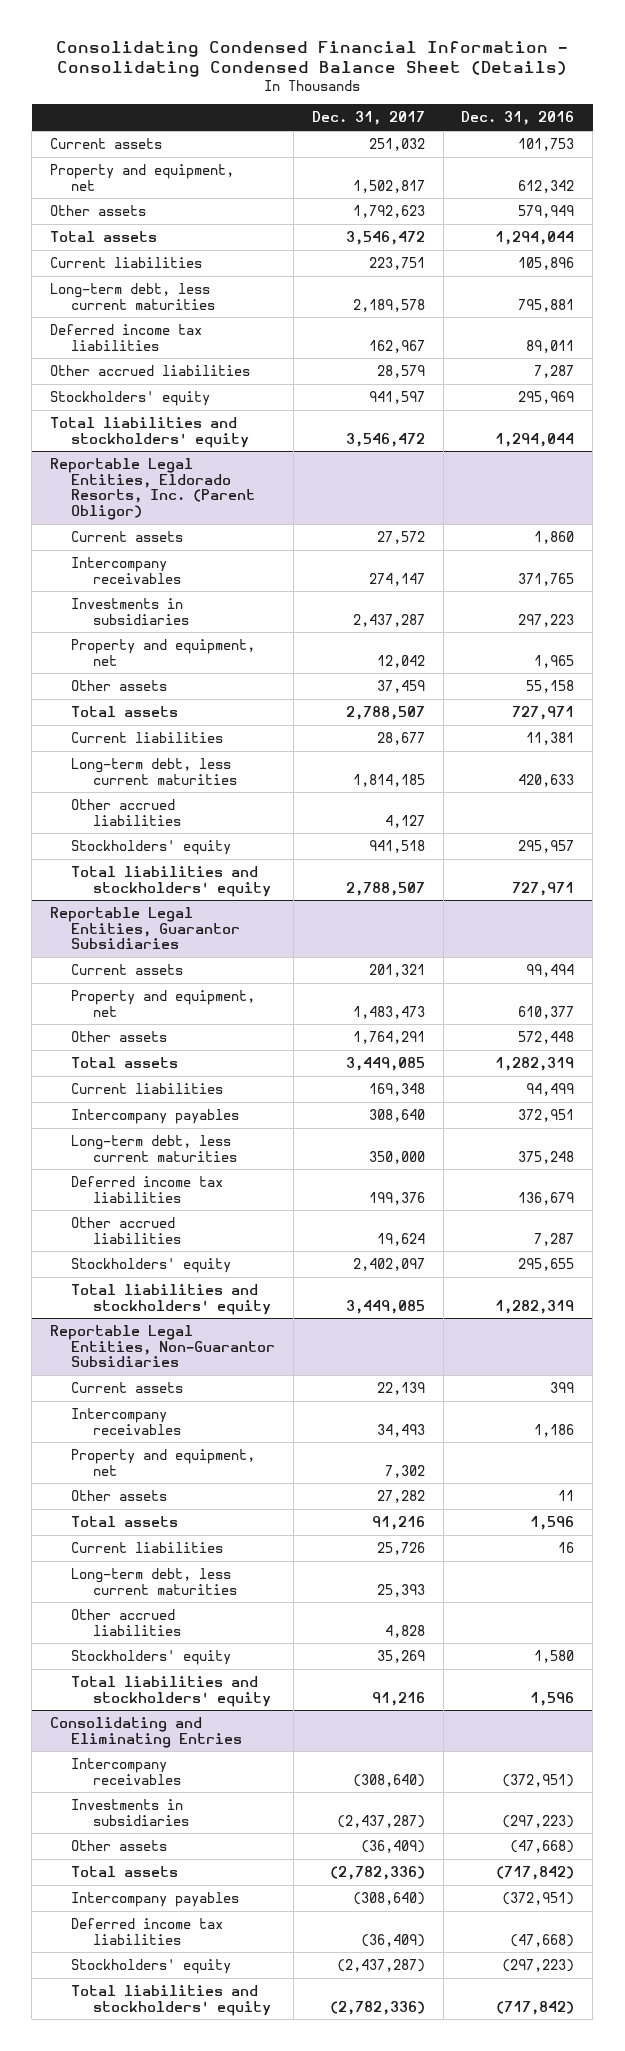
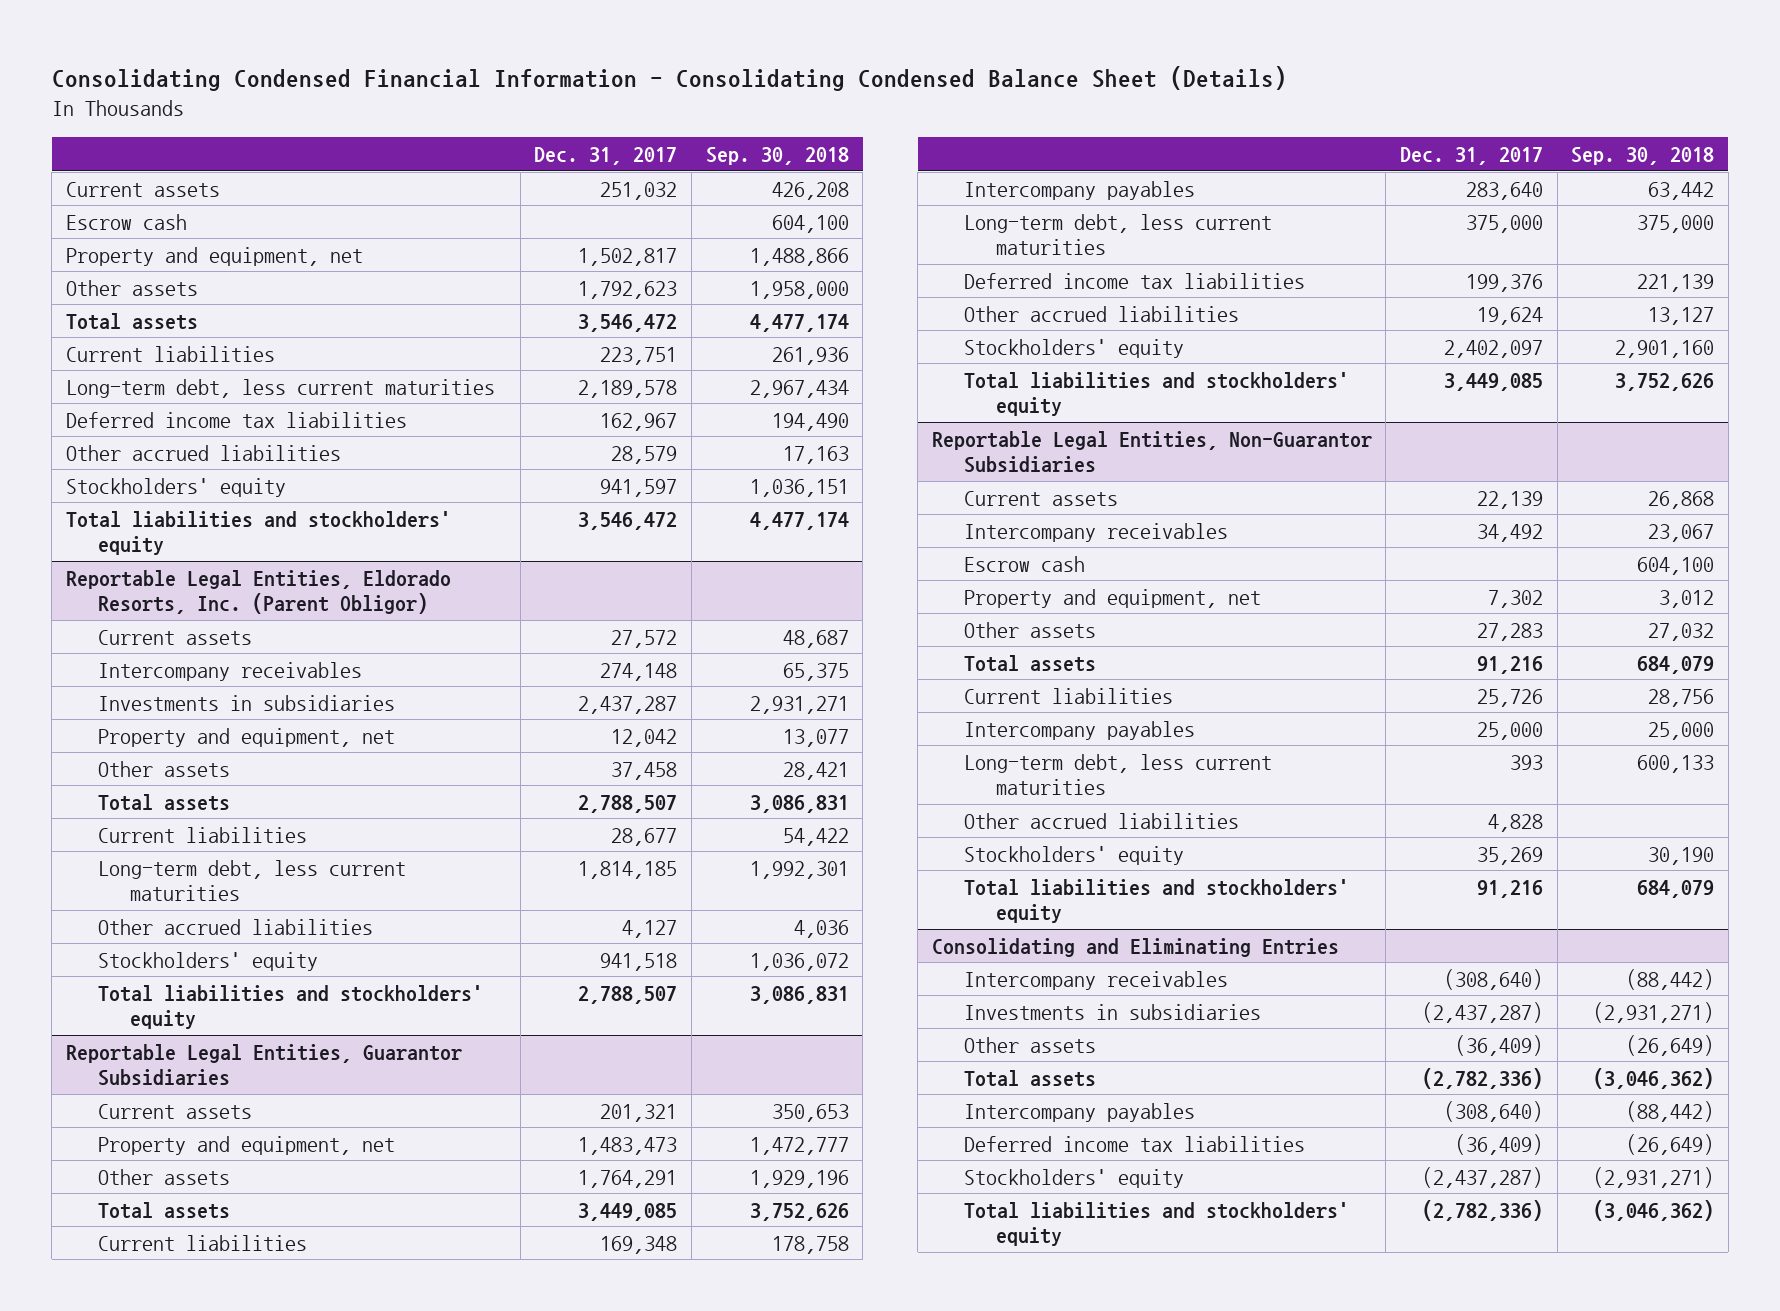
- | Dec. 31, 2017 | Dec. 31, 2016
+ | Dec. 31, 2017 | Sep. 30, 2018
+ Escrow cash | | 604,100
@ Reportable Legal Entities, Eldorado Resorts, Inc. (Parent Obligor)
- Intercompany receivables | 274,147 | 371,765
+ Intercompany receivables | 274,148 | 65,375
- Other assets | 37,459 | 55,158
+ Other assets | 37,458 | 28,421
@ Reportable Legal Entities, Guarantor Subsidiaries
- Intercompany payables | 308,640 | 372,951
- Long-term debt, less current maturities | 350,000 | 375,248
+ Intercompany payables | 283,640 | 63,442
+ Long-term debt, less current maturities | 375,000 | 375,000
@ Reportable Legal Entities, Non-Guarantor Subsidiaries
- Intercompany receivables | 34,493 | 1,186
+ Intercompany receivables | 34,492 | 23,067
+ Escrow cash | | 604,100
- Other assets | 27,282 | 11
+ Other assets | 27,283 | 27,032
- Long-term debt, less current maturities | 25,393 |
+ Intercompany payables | 25,000 | 25,000
+ Long-term debt, less current maturities | 393 | 600,133

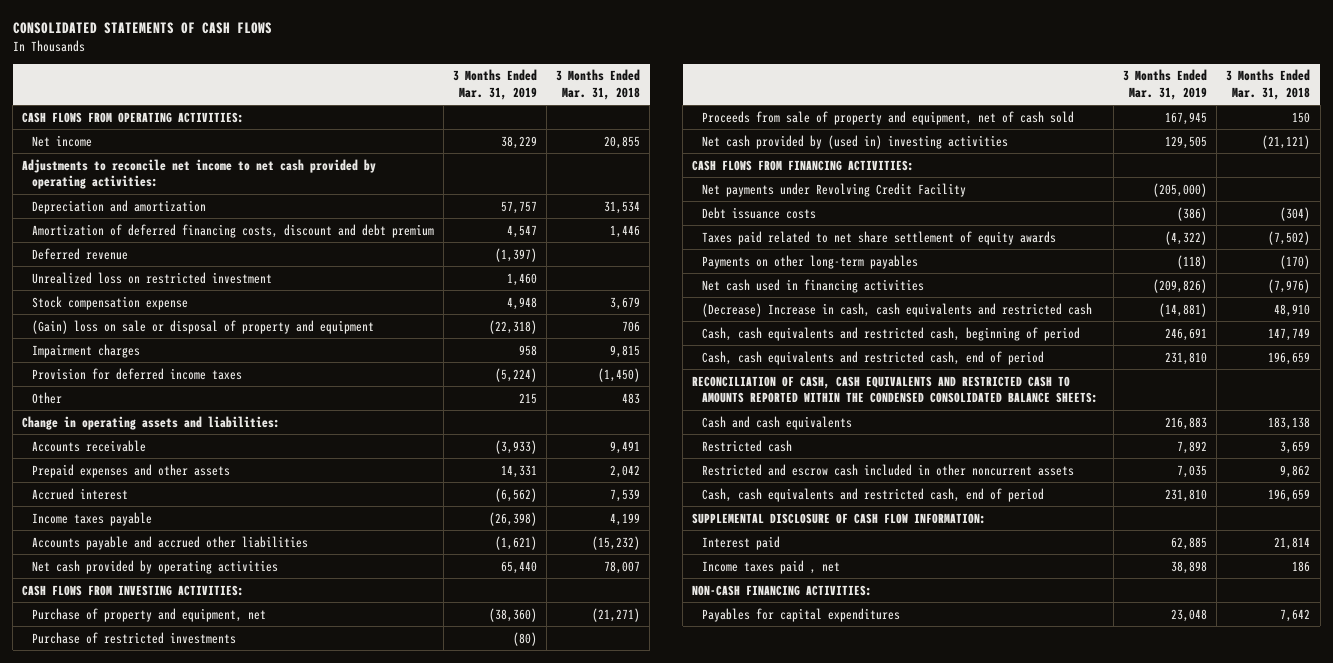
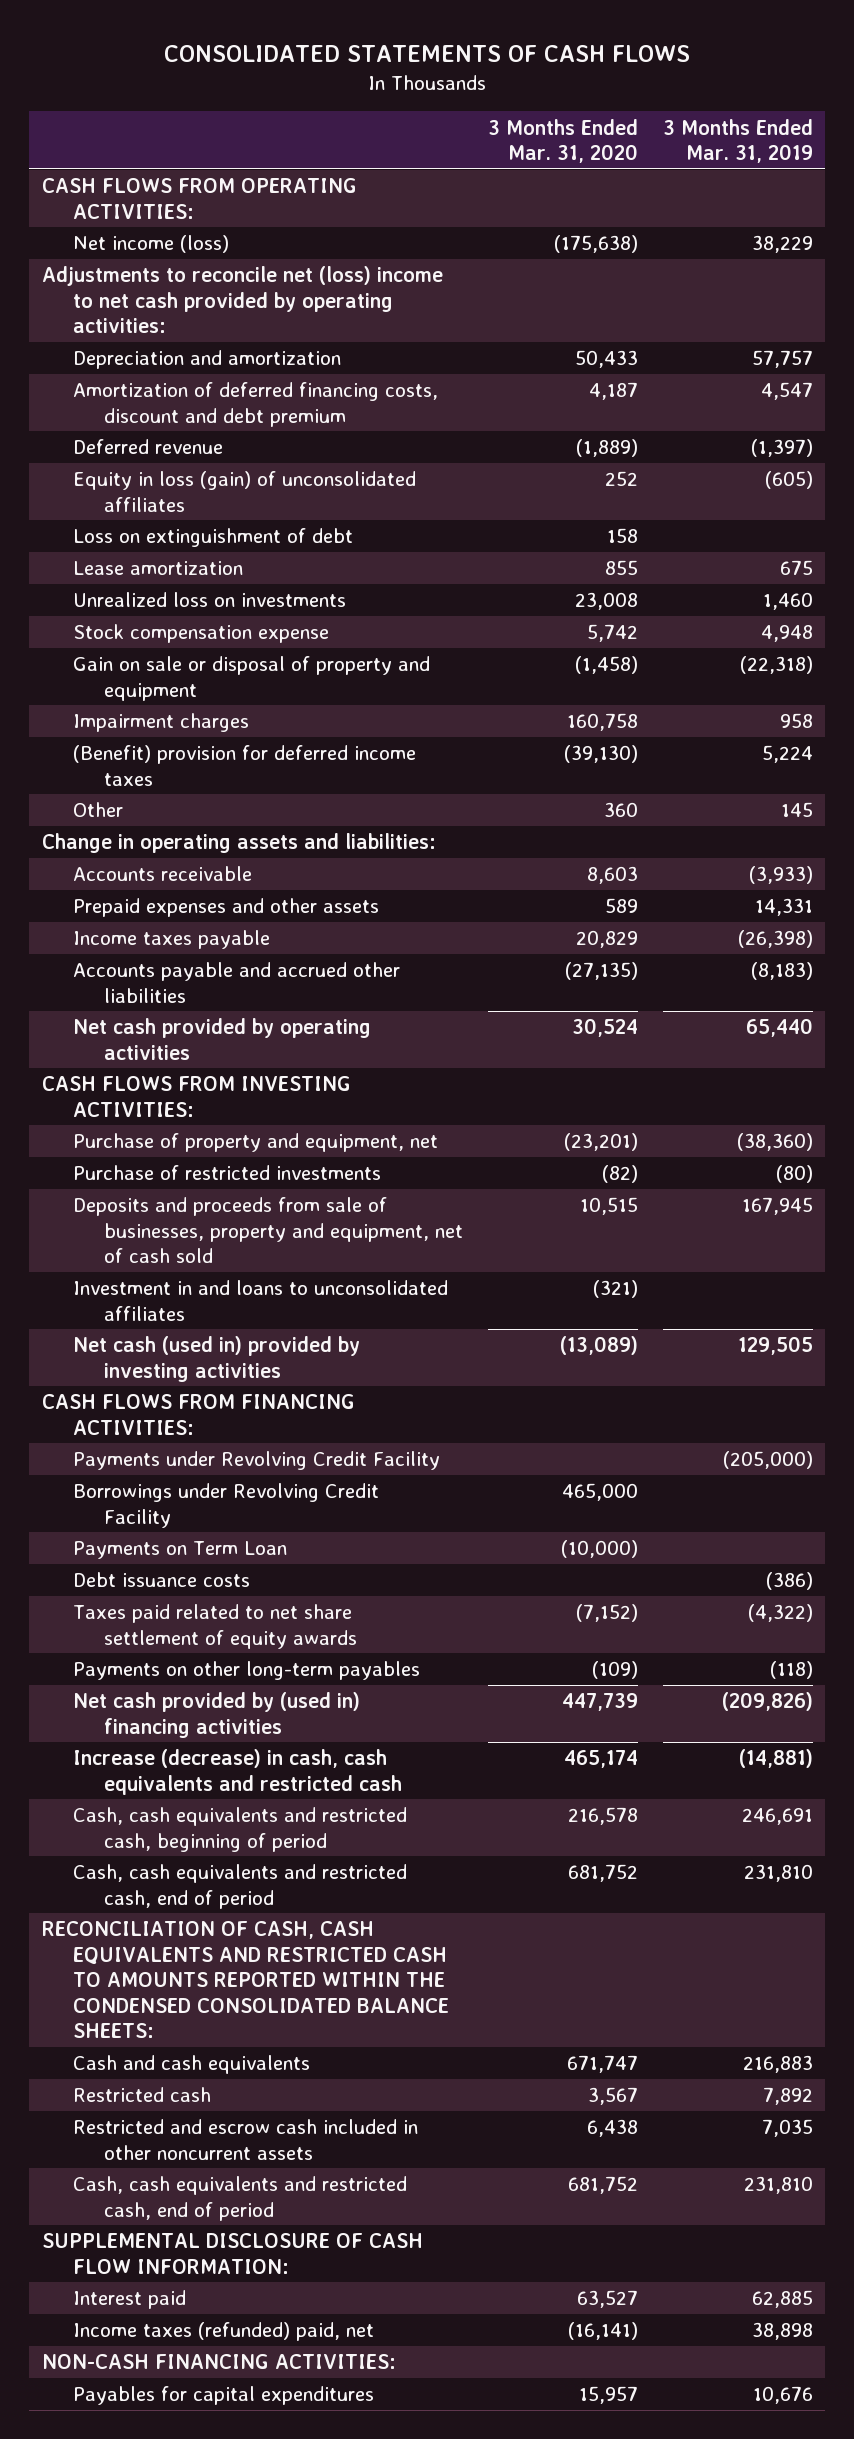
- | 3 Months Ended Mar. 31, 2019 | 3 Months Ended Mar. 31, 2018
+ | 3 Months Ended Mar. 31, 2020 | 3 Months Ended Mar. 31, 2019
- Net income | 38,229 | 20,855
- Adjustments to reconcile net income to net cash provided by operating activities:
+ Net income (loss) | (175,638) | 38,229
+ Adjustments to reconcile net (loss) income to net cash provided by operating activities:
- Unrealized loss on restricted investment | 1,460 |
+ Equity in loss (gain) of unconsolidated affiliates | 252 | (605)
+ Loss on extinguishment of debt | 158 |
+ Lease amortization | 855 | 675
+ Unrealized loss on investments | 23,008 | 1,460
- (Gain) loss on sale or disposal of property and equipment | (22,318) | 706
+ Gain on sale or disposal of property and equipment | (1,458) | (22,318)
- Provision for deferred income taxes | (5,224) | (1,450)
- Other | 215 | 483
+ (Benefit) provision for deferred income taxes | (39,130) | 5,224
+ Other | 360 | 145
- Accrued interest | (6,562) | 7,539
- Accounts payable and accrued other liabilities | (1,621) | (15,232)
+ Accounts payable and accrued other liabilities | (27,135) | (8,183)
- Proceeds from sale of property and equipment, net of cash sold | 167,945 | 150
- Net cash provided by (used in) investing activities | 129,505 | (21,121)
+ Deposits and proceeds from sale of businesses, property and equipment, net of cash sold | 10,515 | 167,945
+ Investment in and loans to unconsolidated affiliates | (321) |
+ Net cash (used in) provided by investing activities | (13,089) | 129,505
- Net payments under Revolving Credit Facility | (205,000) |
+ Payments under Revolving Credit Facility | | (205,000)
+ Borrowings under Revolving Credit Facility | 465,000 |
+ Payments on Term Loan | (10,000) |
- Net cash used in financing activities | (209,826) | (7,976)
- (Decrease) Increase in cash, cash equivalents and restricted cash | (14,881) | 48,910
+ Net cash provided by (used in) financing activities | 447,739 | (209,826)
+ Increase (decrease) in cash, cash equivalents and restricted cash | 465,174 | (14,881)
- Income taxes paid , net | 38,898 | 186
+ Income taxes (refunded) paid, net | (16,141) | 38,898
- Payables for capital expenditures | 23,048 | 7,642
+ Payables for capital expenditures | 15,957 | 10,676

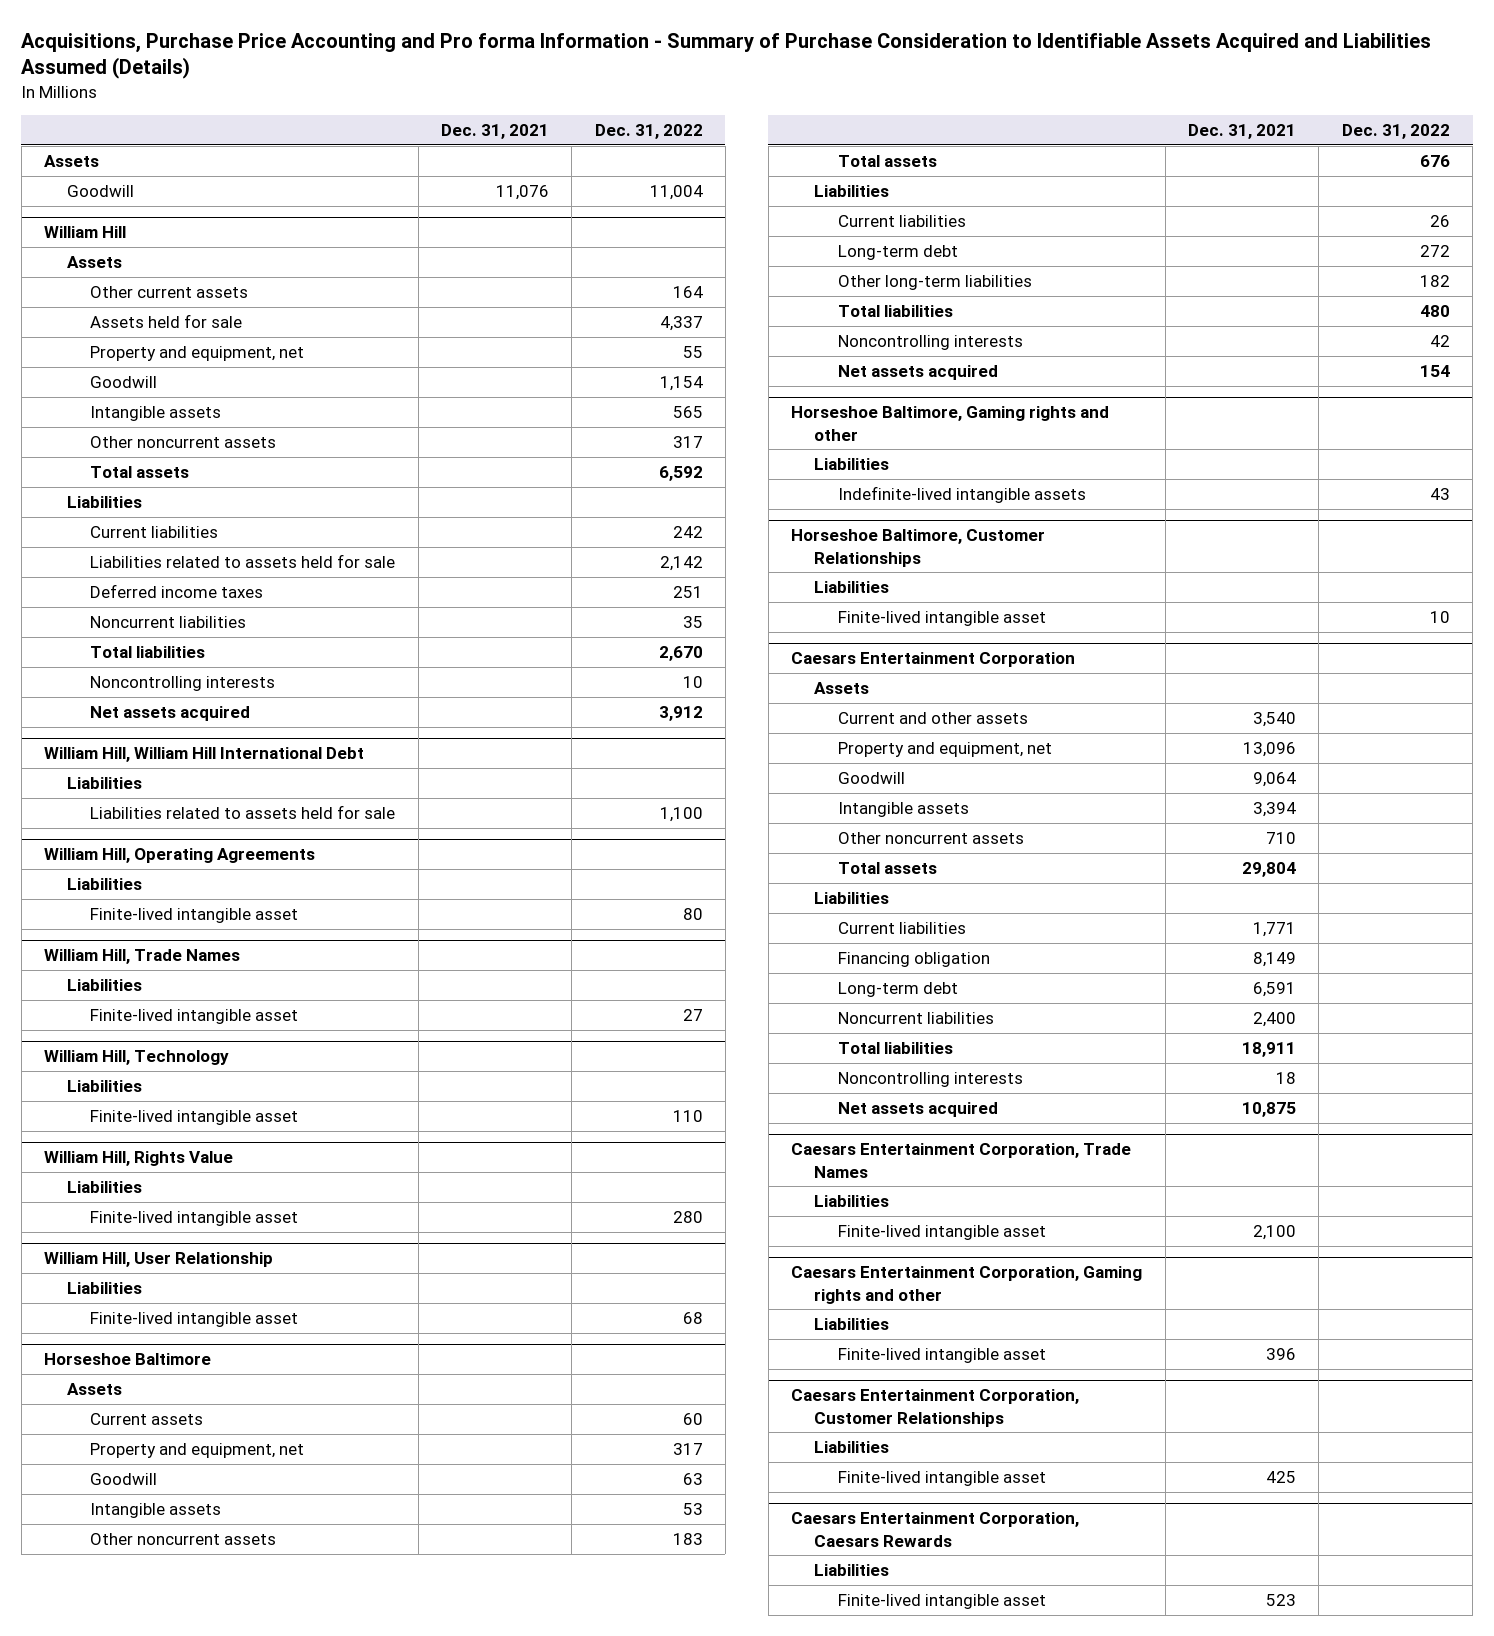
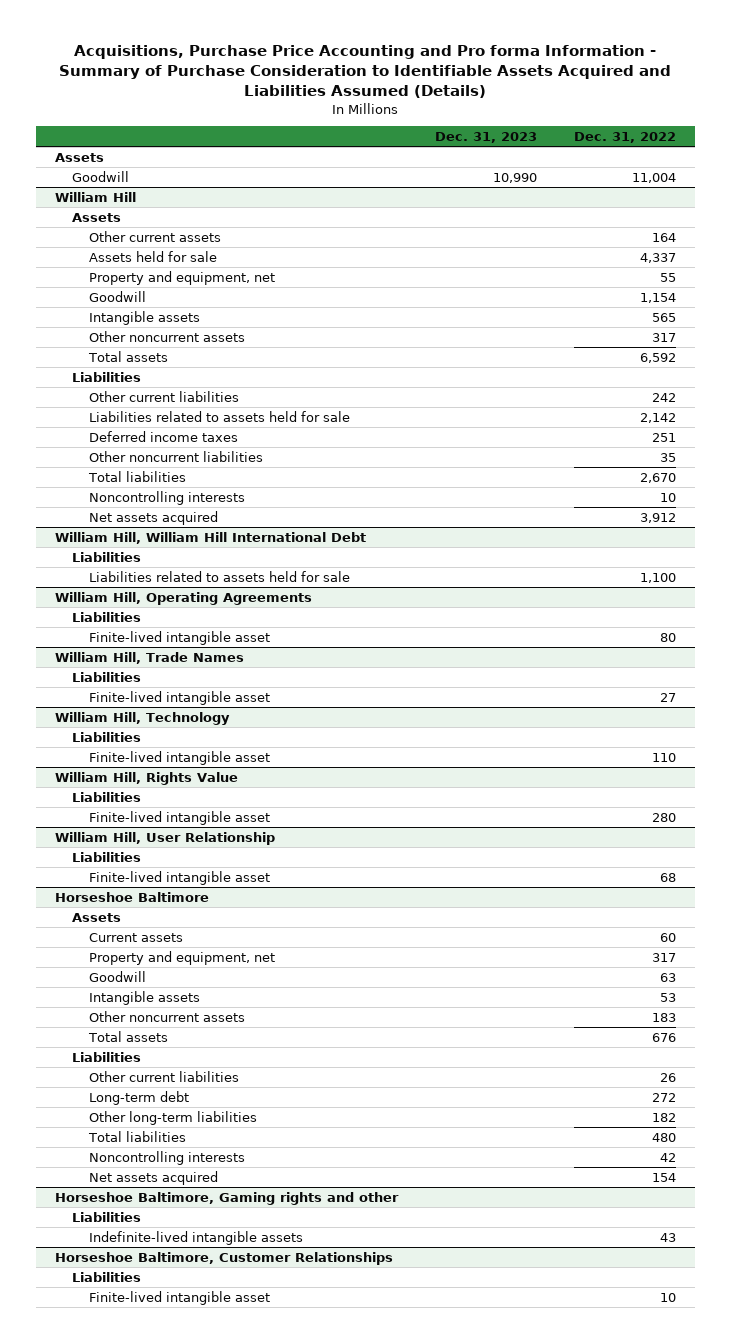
- | Dec. 31, 2021 | Dec. 31, 2022
+ | Dec. 31, 2023 | Dec. 31, 2022
@ William Hill
- Current liabilities | | 242
+ Other current liabilities | | 242
- Noncurrent liabilities | | 35
+ Other noncurrent liabilities | | 35
@ Horseshoe Baltimore
- Current liabilities | | 26
+ Other current liabilities | | 26
- Caesars Entertainment Corporation
- Assets
- Current and other assets | 3,540 |
- Property and equipment, net | 13,096 |
- Goodwill | 9,064 |
- Intangible assets | 3,394 |
- Other noncurrent assets | 710 |
- Total assets | 29,804 |
- Liabilities
- Current liabilities | 1,771 |
- Financing obligation | 8,149 |
- Long-term debt | 6,591 |
- Noncurrent liabilities | 2,400 |
- Total liabilities | 18,911 |
- Noncontrolling interests | 18 |
- Net assets acquired | 10,875 |
- Caesars Entertainment Corporation, Trade Names
- Liabilities
- Finite-lived intangible asset | 2,100 |
- Caesars Entertainment Corporation, Gaming rights and other
- Liabilities
- Finite-lived intangible asset | 396 |
- Caesars Entertainment Corporation, Customer Relationships
- Liabilities
- Finite-lived intangible asset | 425 |
- Caesars Entertainment Corporation, Caesars Rewards
- Liabilities
- Finite-lived intangible asset | 523 |

